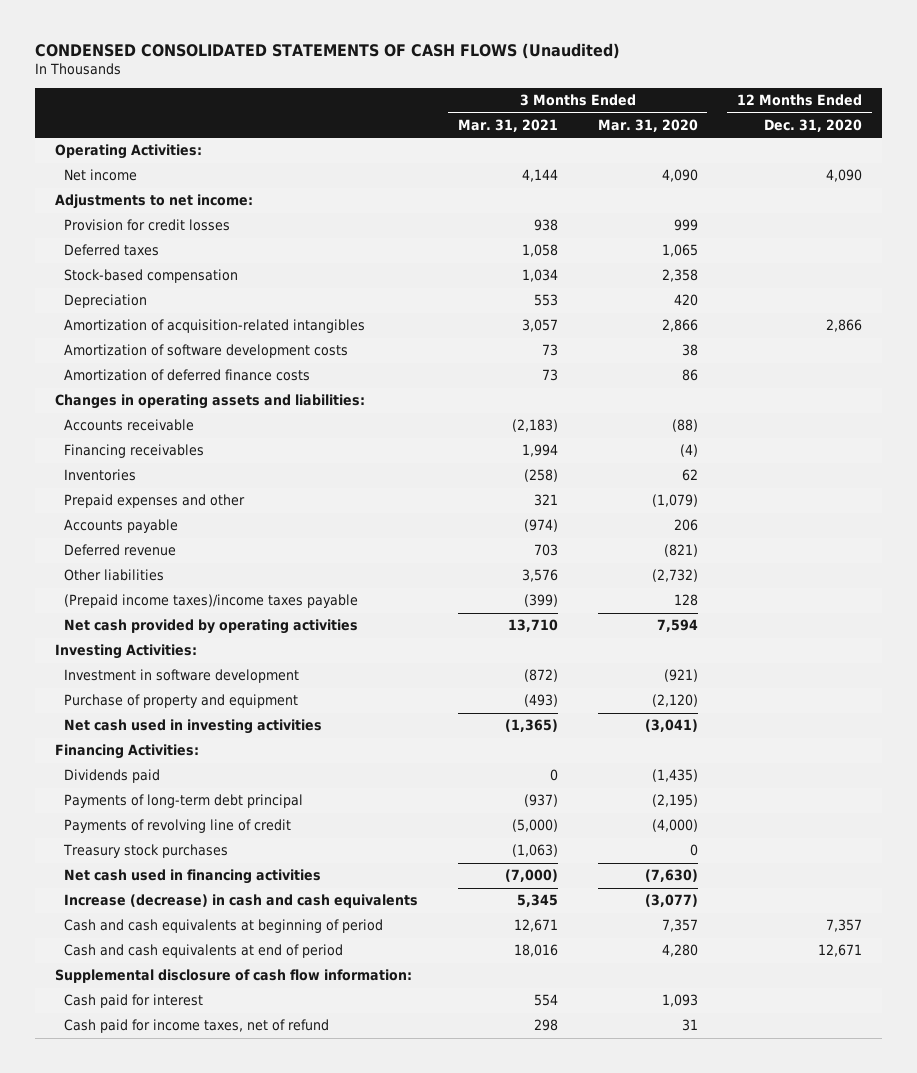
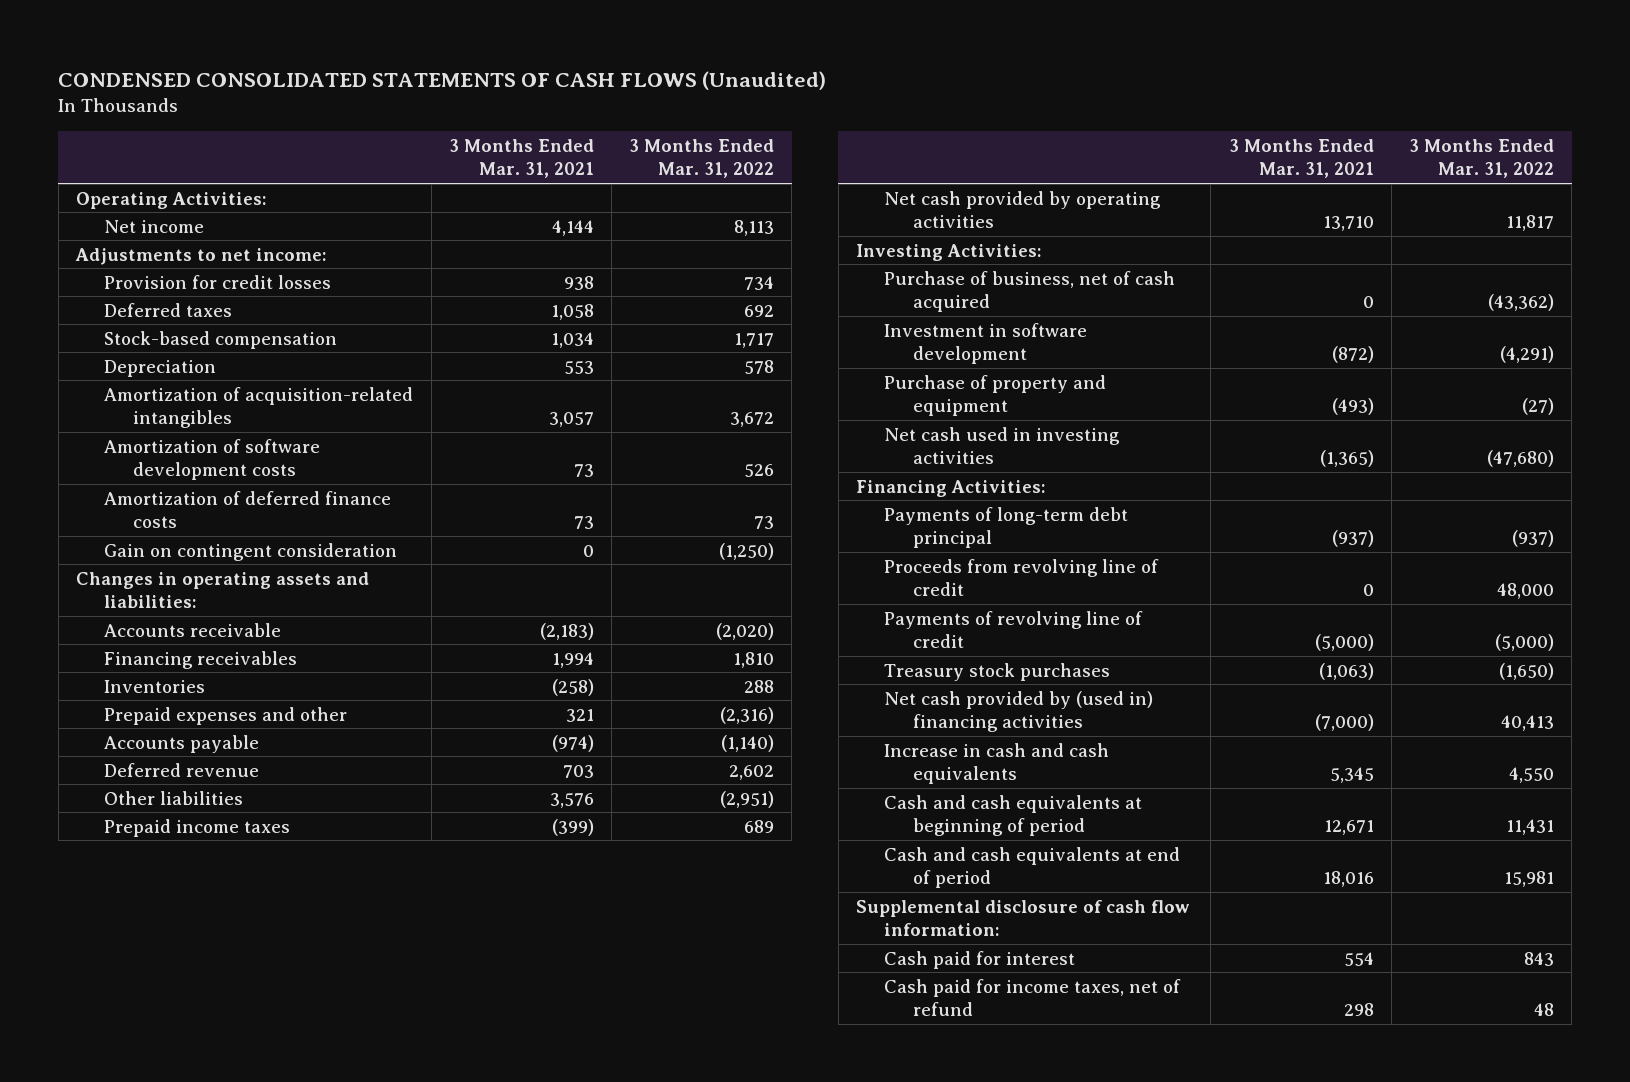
- | 3 Months Ended Mar. 31, 2021 | 3 Months Ended Mar. 31, 2020 | 12 Months Ended Dec. 31, 2020
+ | 3 Months Ended Mar. 31, 2021 | 3 Months Ended Mar. 31, 2022
+ Gain on contingent consideration | 0 | (1,250)
- (Prepaid income taxes)/income taxes payable | (399) | 128 |
+ Prepaid income taxes | (399) | 689
+ Purchase of business, net of cash acquired | 0 | (43,362)
- Dividends paid | 0 | (1,435) |
+ Proceeds from revolving line of credit | 0 | 48,000
- Net cash used in financing activities | (7,000) | (7,630) |
- Increase (decrease) in cash and cash equivalents | 5,345 | (3,077) |
+ Net cash provided by (used in) financing activities | (7,000) | 40,413
+ Increase in cash and cash equivalents | 5,345 | 4,550

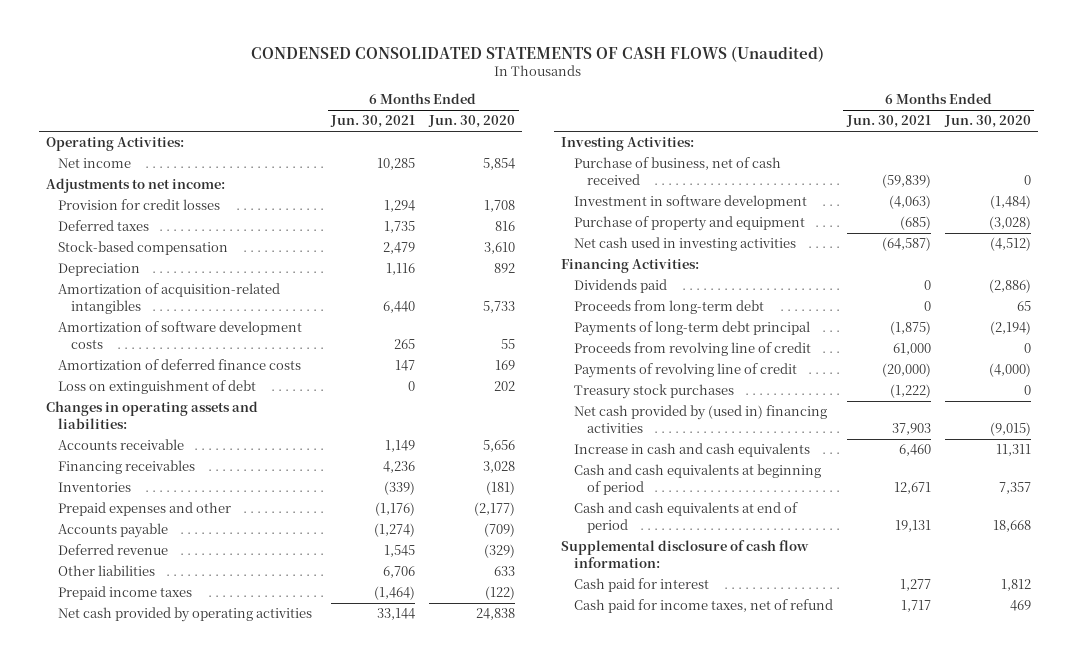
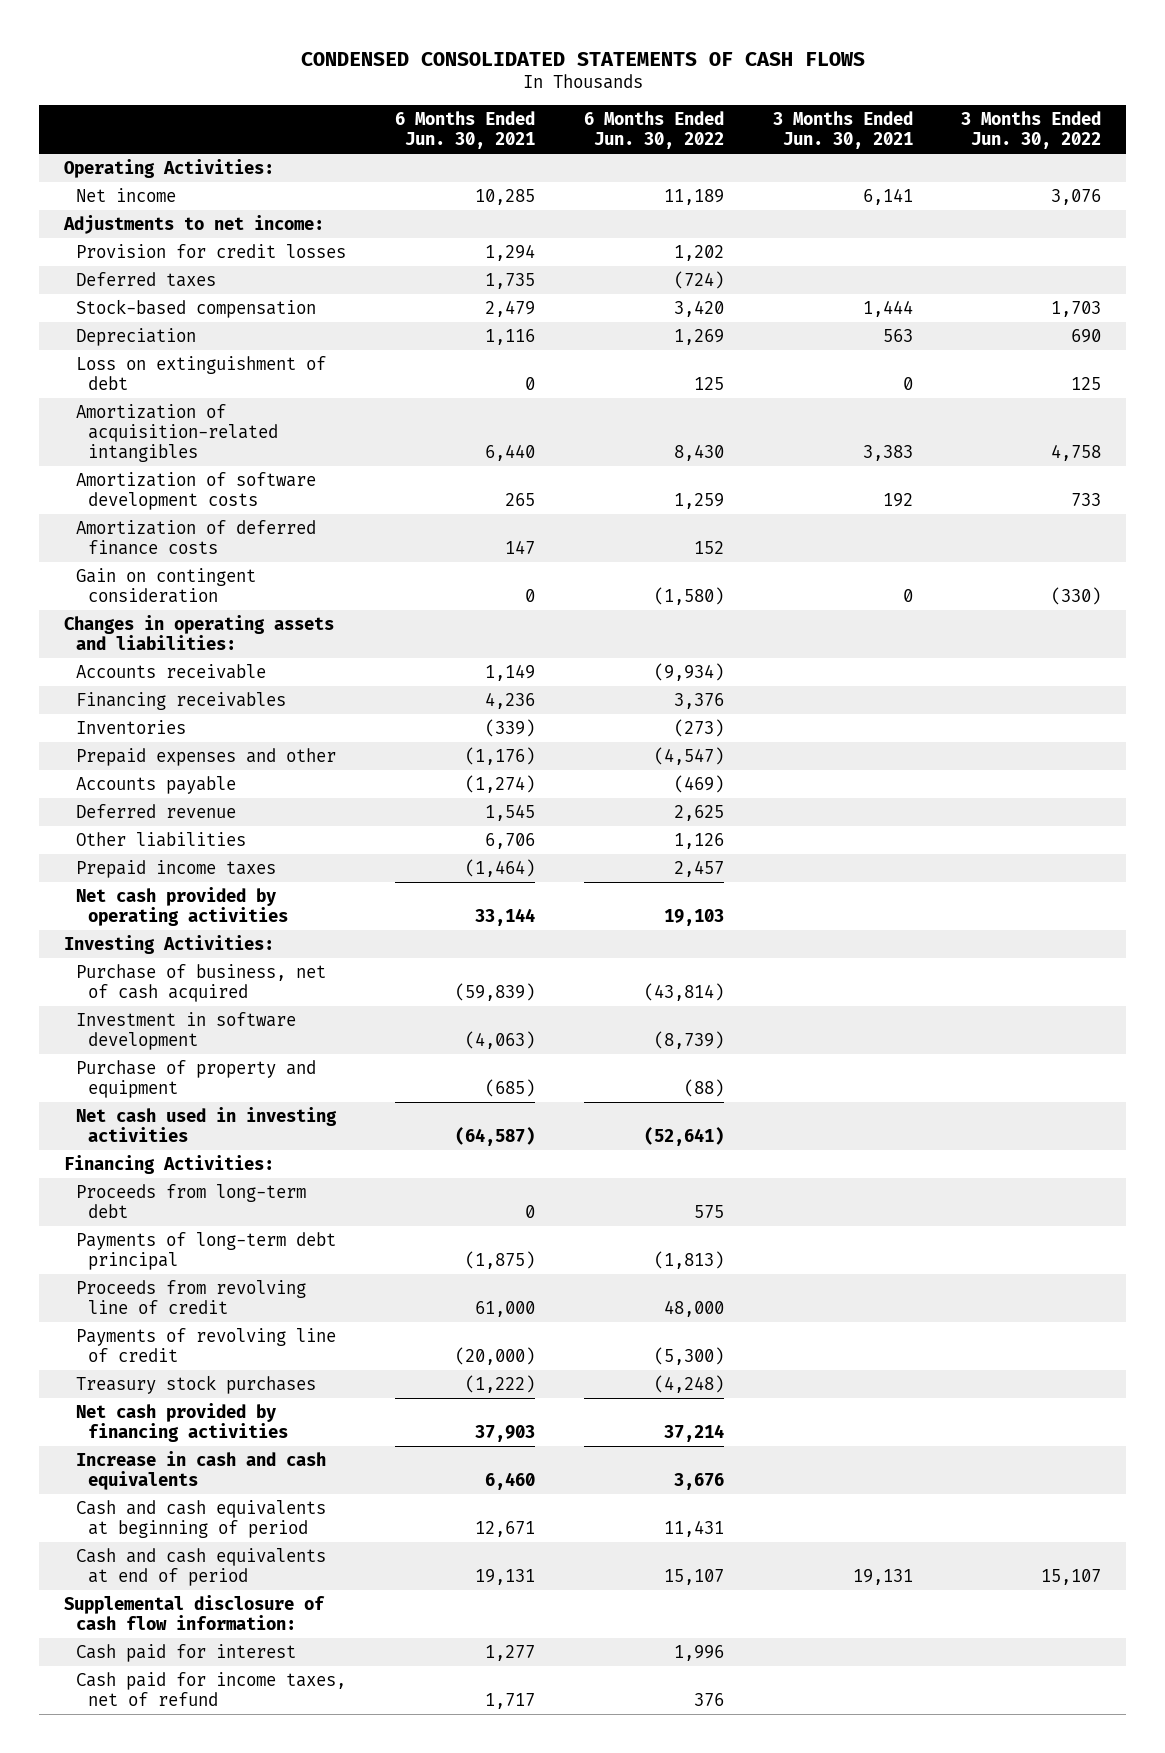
- CONDENSED CONSOLIDATED STATEMENTS OF CASH FLOWS (Unaudited)
+ CONDENSED CONSOLIDATED STATEMENTS OF CASH FLOWS
- | 6 Months Ended Jun. 30, 2021 | 6 Months Ended Jun. 30, 2020
+ | 6 Months Ended Jun. 30, 2021 | 6 Months Ended Jun. 30, 2022 | 3 Months Ended Jun. 30, 2021 | 3 Months Ended Jun. 30, 2022
moved up: Loss on extinguishment of debt | 0 | 125 | 0 | 125
+ Gain on contingent consideration | 0 | (1,580) | 0 | (330)
- Purchase of business, net of cash received | (59,839) | 0
+ Purchase of business, net of cash acquired | (59,839) | (43,814) | |
- Dividends paid | 0 | (2,886)
- Net cash provided by (used in) financing activities | 37,903 | (9,015)
+ Net cash provided by financing activities | 37,903 | 37,214 | |

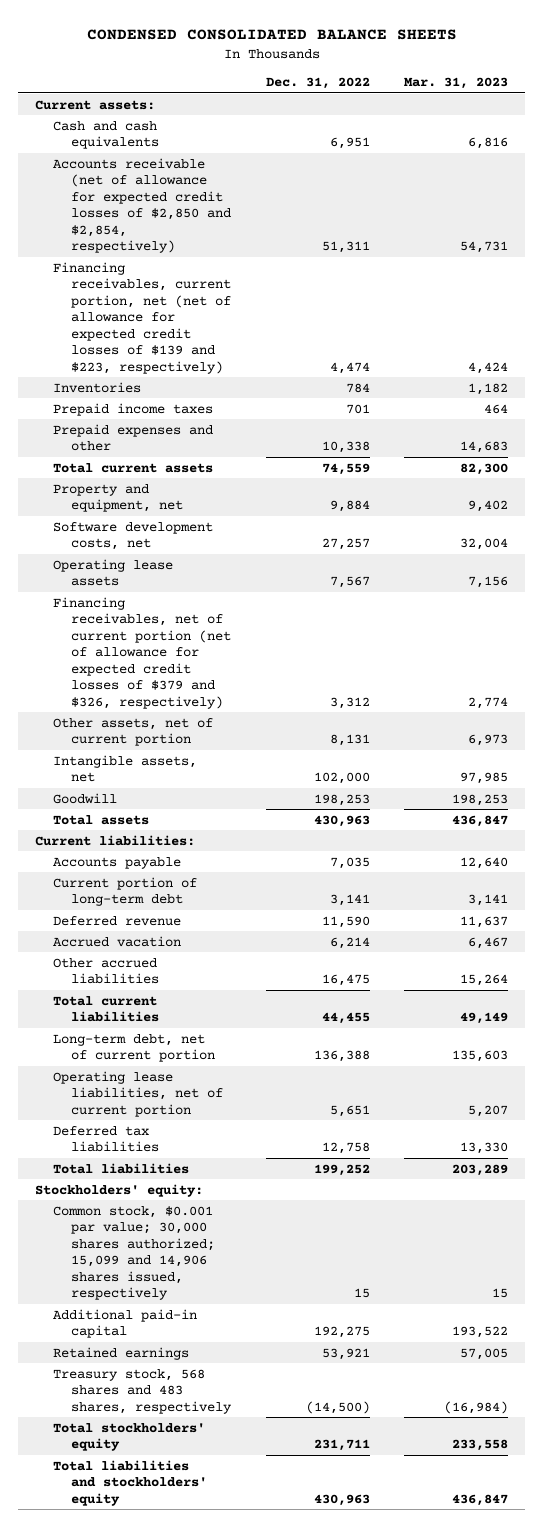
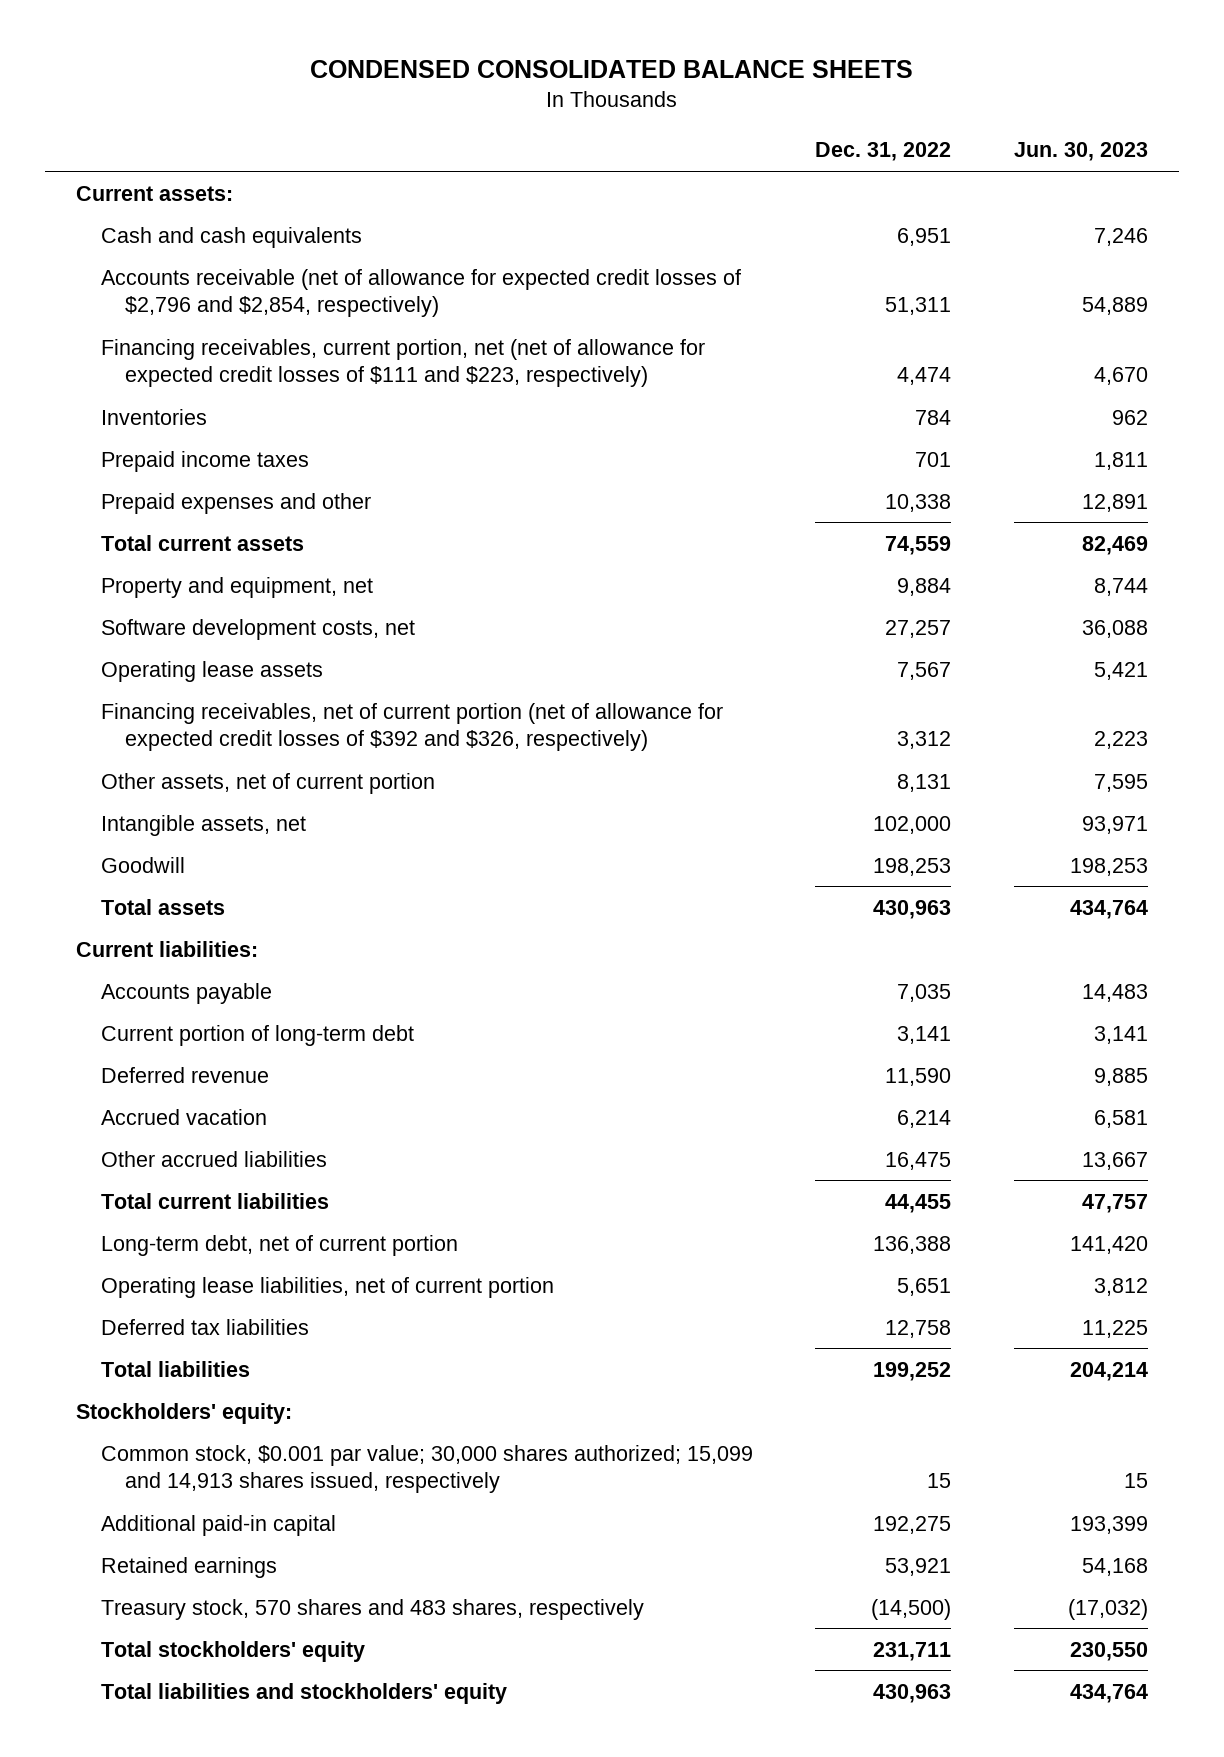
- | Dec. 31, 2022 | Mar. 31, 2023
+ | Dec. 31, 2022 | Jun. 30, 2023
- Accounts receivable (net of allowance for expected credit losses of $2,850 and $2,854, respectively) | 51,311 | 54,731
- Financing receivables, current portion, net (net of allowance for expected credit losses of $139 and $223, respectively) | 4,474 | 4,424
+ Accounts receivable (net of allowance for expected credit losses of $2,796 and $2,854, respectively) | 51,311 | 54,889
+ Financing receivables, current portion, net (net of allowance for expected credit losses of $111 and $223, respectively) | 4,474 | 4,670
- Financing receivables, net of current portion (net of allowance for expected credit losses of $379 and $326, respectively) | 3,312 | 2,774
+ Financing receivables, net of current portion (net of allowance for expected credit losses of $392 and $326, respectively) | 3,312 | 2,223
- Common stock, $0.001 par value; 30,000 shares authorized; 15,099 and 14,906 shares issued, respectively | 15 | 15
+ Common stock, $0.001 par value; 30,000 shares authorized; 15,099 and 14,913 shares issued, respectively | 15 | 15
- Treasury stock, 568 shares and 483 shares, respectively | (14,500) | (16,984)
+ Treasury stock, 570 shares and 483 shares, respectively | (14,500) | (17,032)

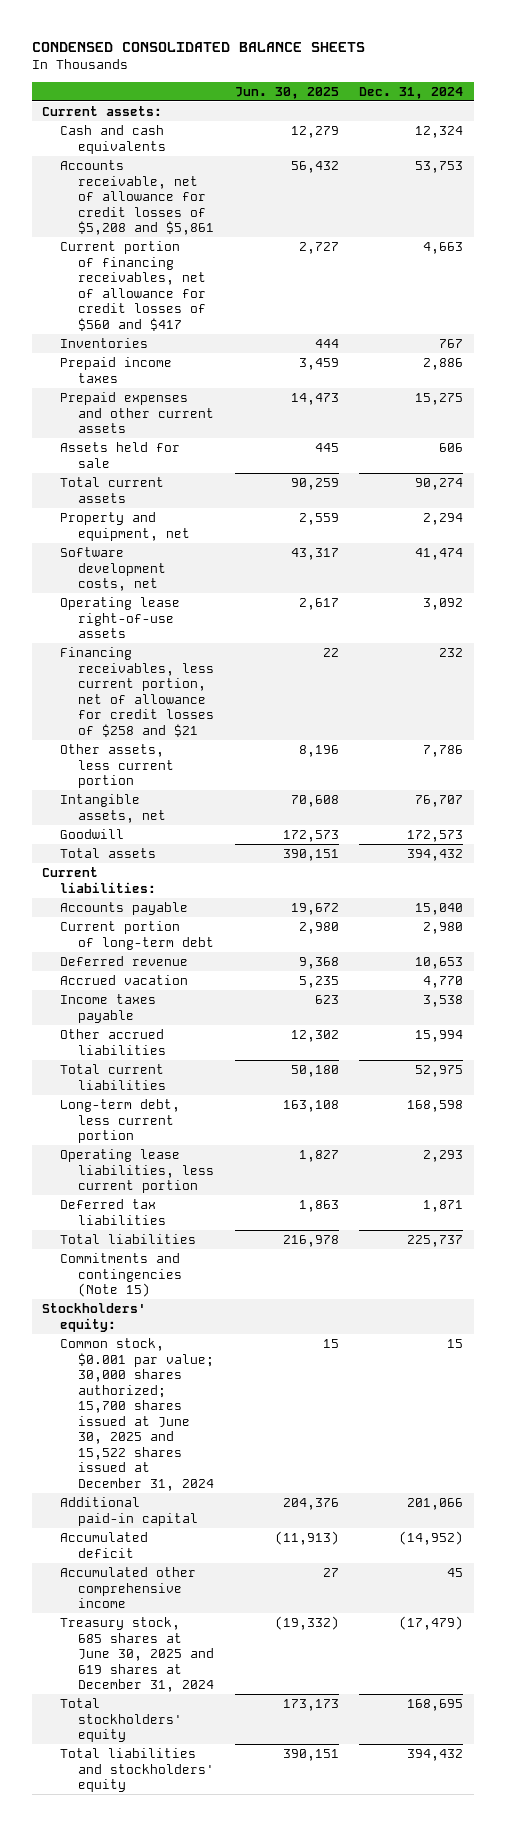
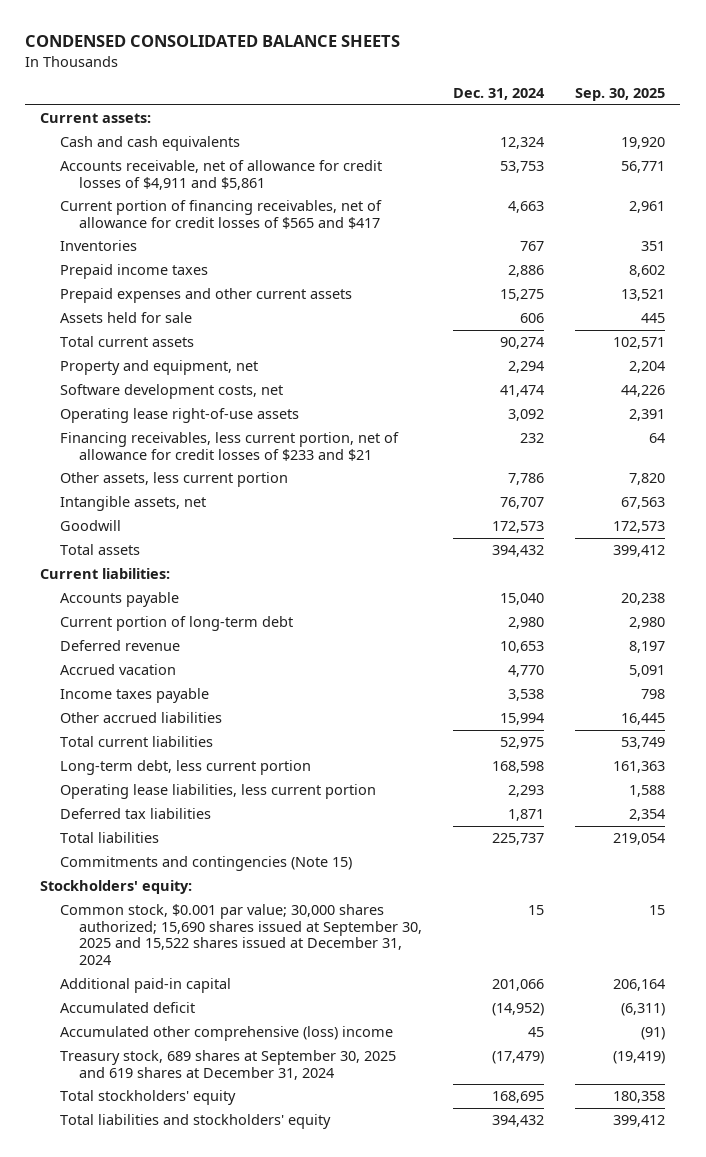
- | Jun. 30, 2025 | Dec. 31, 2024
+ | Dec. 31, 2024 | Sep. 30, 2025
- Accounts receivable, net of allowance for credit losses of $5,208 and $5,861 | 56,432 | 53,753
- Current portion of financing receivables, net of allowance for credit losses of $560 and $417 | 2,727 | 4,663
+ Accounts receivable, net of allowance for credit losses of $4,911 and $5,861 | 53,753 | 56,771
+ Current portion of financing receivables, net of allowance for credit losses of $565 and $417 | 4,663 | 2,961
- Financing receivables, less current portion, net of allowance for credit losses of $258 and $21 | 22 | 232
+ Financing receivables, less current portion, net of allowance for credit losses of $233 and $21 | 232 | 64
- Common stock, $0.001 par value; 30,000 shares authorized; 15,700 shares issued at June 30, 2025 and 15,522 shares issued at December 31, 2024 | 15 | 15
+ Common stock, $0.001 par value; 30,000 shares authorized; 15,690 shares issued at September 30, 2025 and 15,522 shares issued at December 31, 2024 | 15 | 15
- Accumulated other comprehensive income | 27 | 45
- Treasury stock, 685 shares at June 30, 2025 and 619 shares at December 31, 2024 | (19,332) | (17,479)
+ Accumulated other comprehensive (loss) income | 45 | (91)
+ Treasury stock, 689 shares at September 30, 2025 and 619 shares at December 31, 2024 | (17,479) | (19,419)

